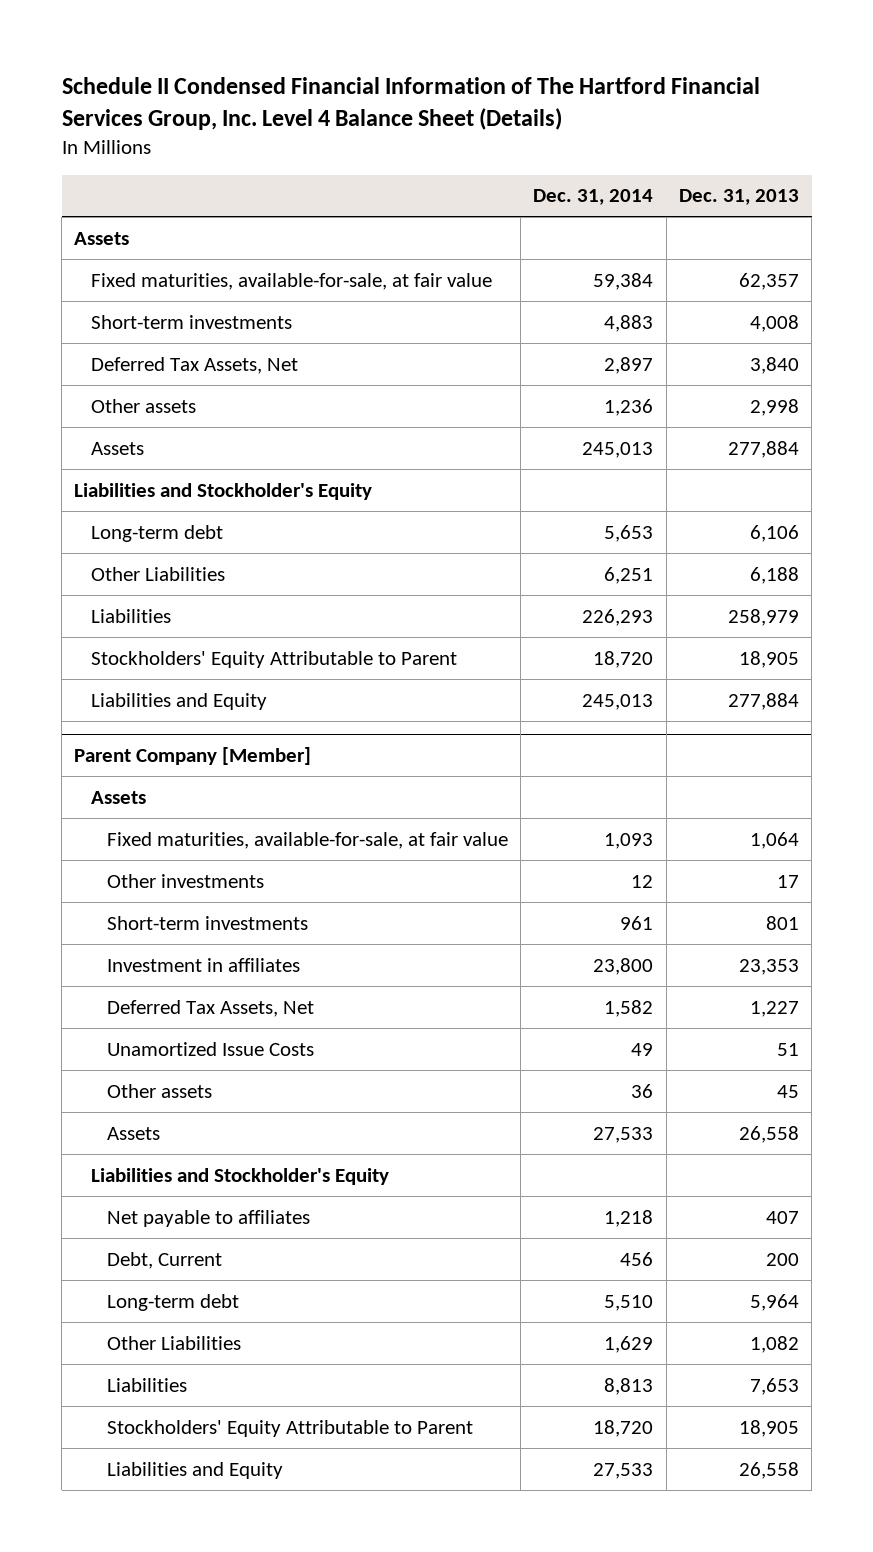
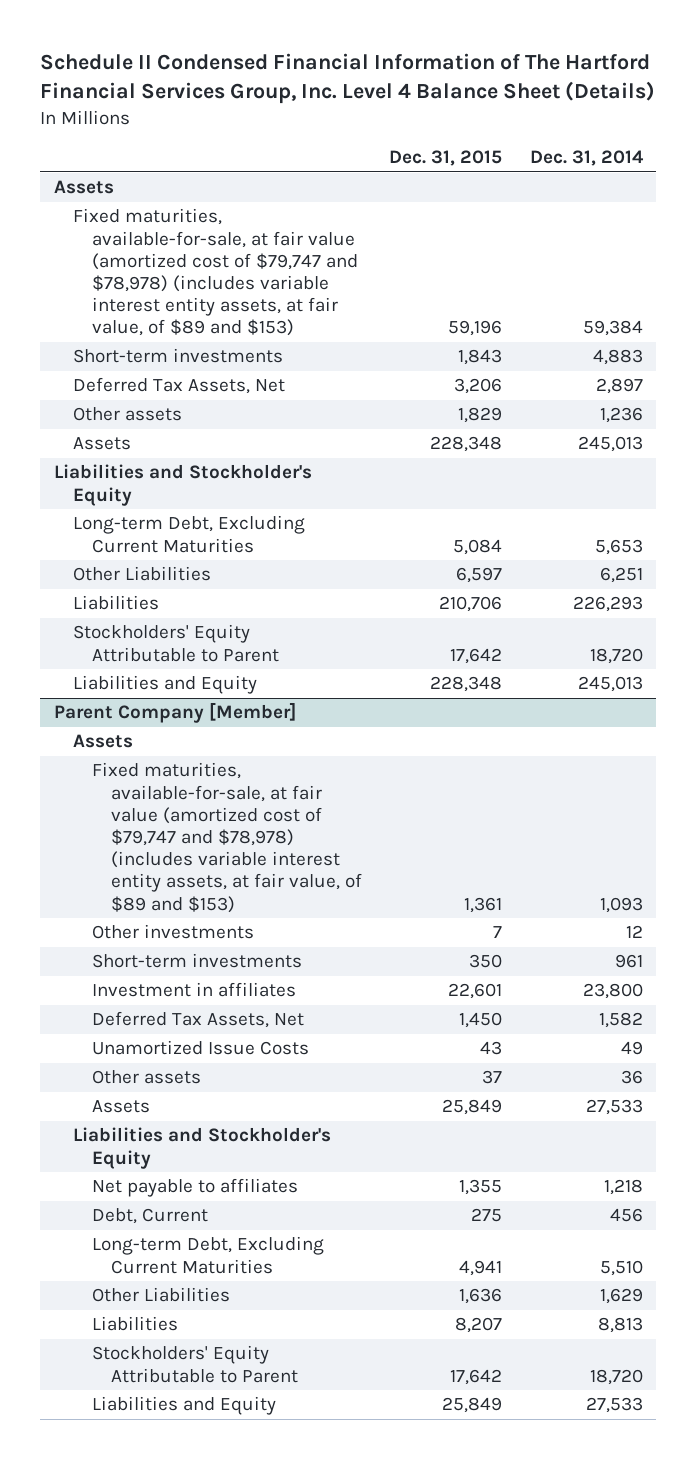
- | Dec. 31, 2014 | Dec. 31, 2013
+ | Dec. 31, 2015 | Dec. 31, 2014
- Fixed maturities, available-for-sale, at fair value | 59,384 | 62,357
+ Fixed maturities, available-for-sale, at fair value (amortized cost of $79,747 and $78,978) (includes variable interest entity assets, at fair value, of $89 and $153) | 59,196 | 59,384
- Long-term debt | 5,653 | 6,106
+ Long-term Debt, Excluding Current Maturities | 5,084 | 5,653
@ Parent Company [Member]
- Fixed maturities, available-for-sale, at fair value | 1,093 | 1,064
+ Fixed maturities, available-for-sale, at fair value (amortized cost of $79,747 and $78,978) (includes variable interest entity assets, at fair value, of $89 and $153) | 1,361 | 1,093
- Long-term debt | 5,510 | 5,964
+ Long-term Debt, Excluding Current Maturities | 4,941 | 5,510

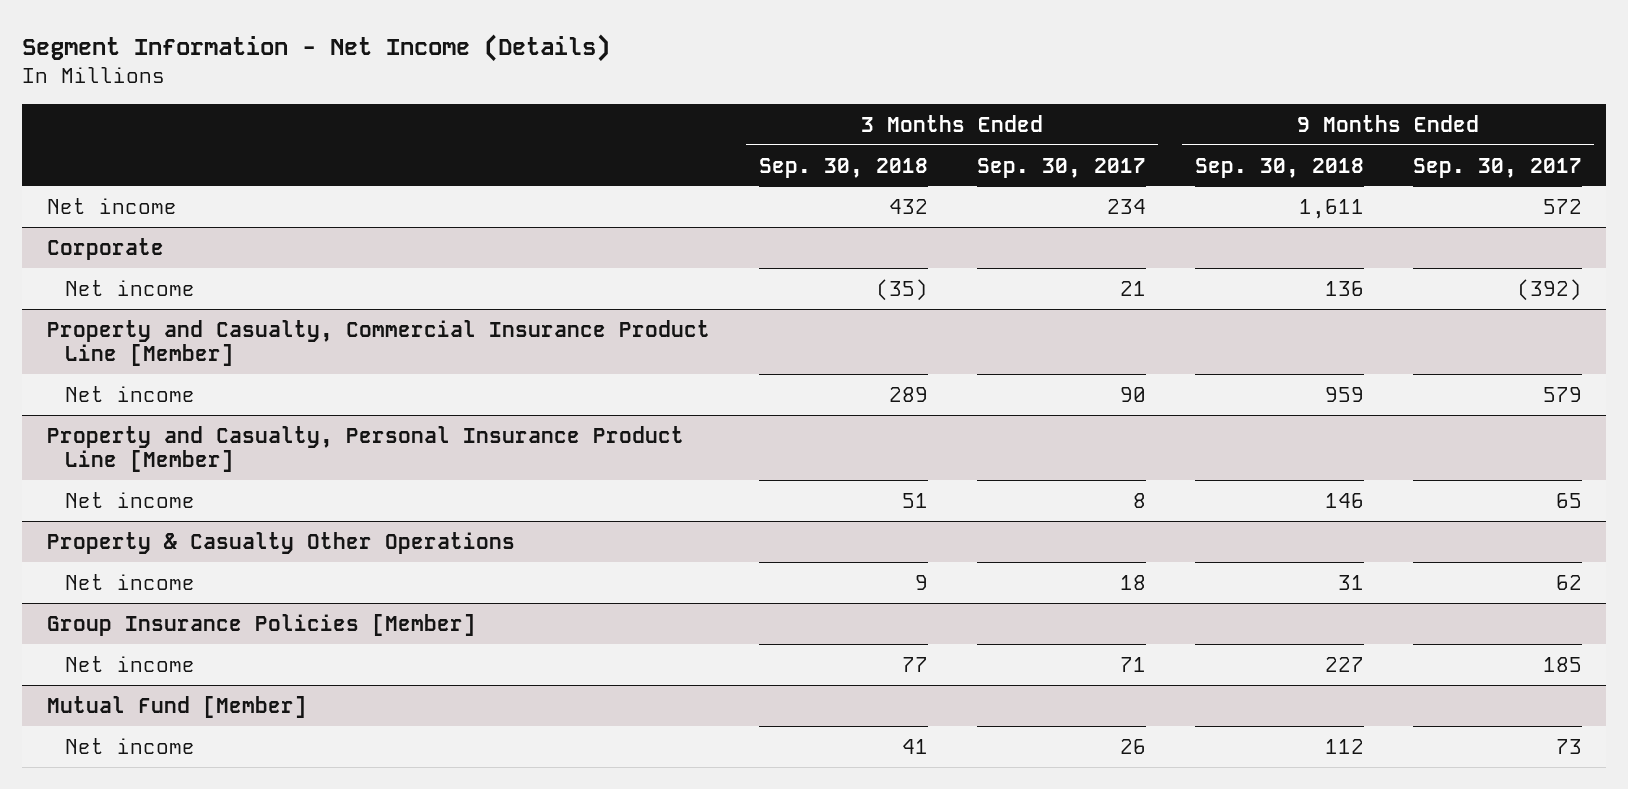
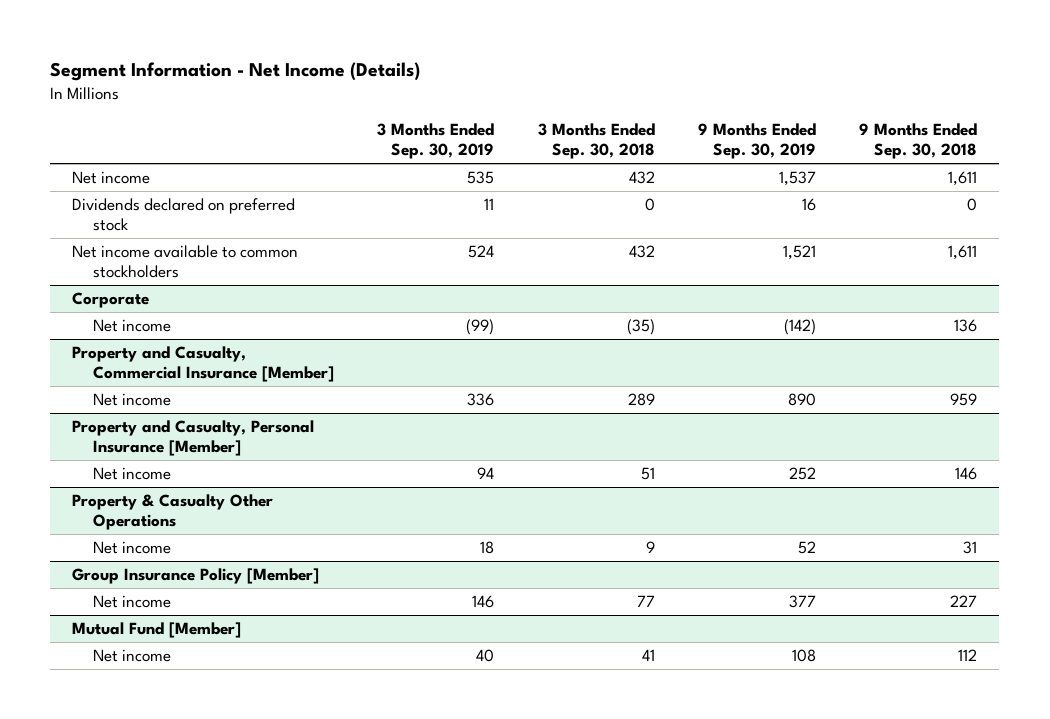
- | 3 Months Ended Sep. 30, 2018 | 3 Months Ended Sep. 30, 2017 | 9 Months Ended Sep. 30, 2018 | 9 Months Ended Sep. 30, 2017
+ | 3 Months Ended Sep. 30, 2019 | 3 Months Ended Sep. 30, 2018 | 9 Months Ended Sep. 30, 2019 | 9 Months Ended Sep. 30, 2018
+ Dividends declared on preferred stock | 11 | 0 | 16 | 0
+ Net income available to common stockholders | 524 | 432 | 1,521 | 1,611
- Property and Casualty, Commercial Insurance Product Line [Member]
+ Property and Casualty, Commercial Insurance [Member]
- Property and Casualty, Personal Insurance Product Line [Member]
+ Property and Casualty, Personal Insurance [Member]
- Group Insurance Policies [Member]
+ Group Insurance Policy [Member]

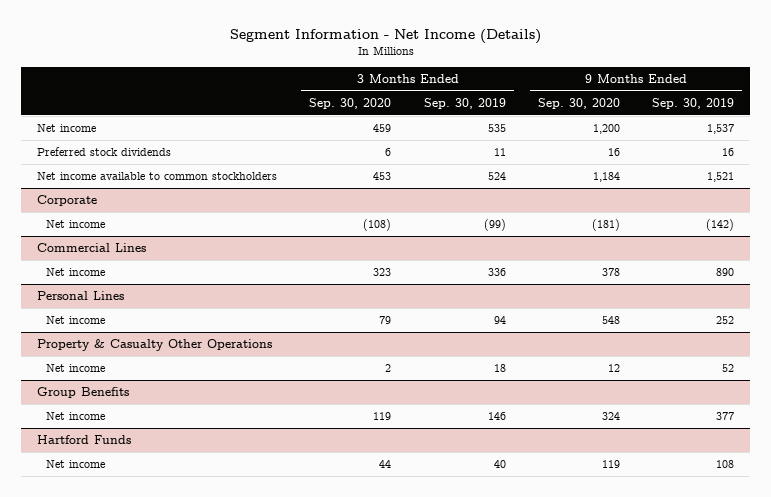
- | 3 Months Ended Sep. 30, 2019 | 3 Months Ended Sep. 30, 2018 | 9 Months Ended Sep. 30, 2019 | 9 Months Ended Sep. 30, 2018
+ | 3 Months Ended Sep. 30, 2020 | 3 Months Ended Sep. 30, 2019 | 9 Months Ended Sep. 30, 2020 | 9 Months Ended Sep. 30, 2019
- Dividends declared on preferred stock | 11 | 0 | 16 | 0
+ Preferred stock dividends | 6 | 11 | 16 | 16
- Property and Casualty, Commercial Insurance [Member]
+ Commercial Lines
- Property and Casualty, Personal Insurance [Member]
+ Personal Lines
- Group Insurance Policy [Member]
+ Group Benefits
- Mutual Fund [Member]
+ Hartford Funds

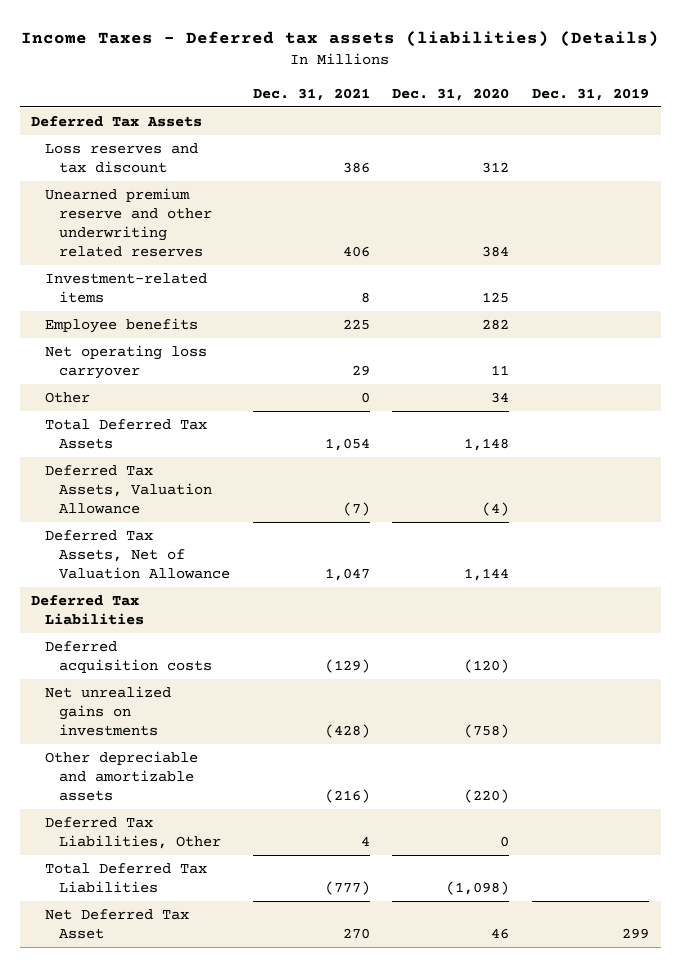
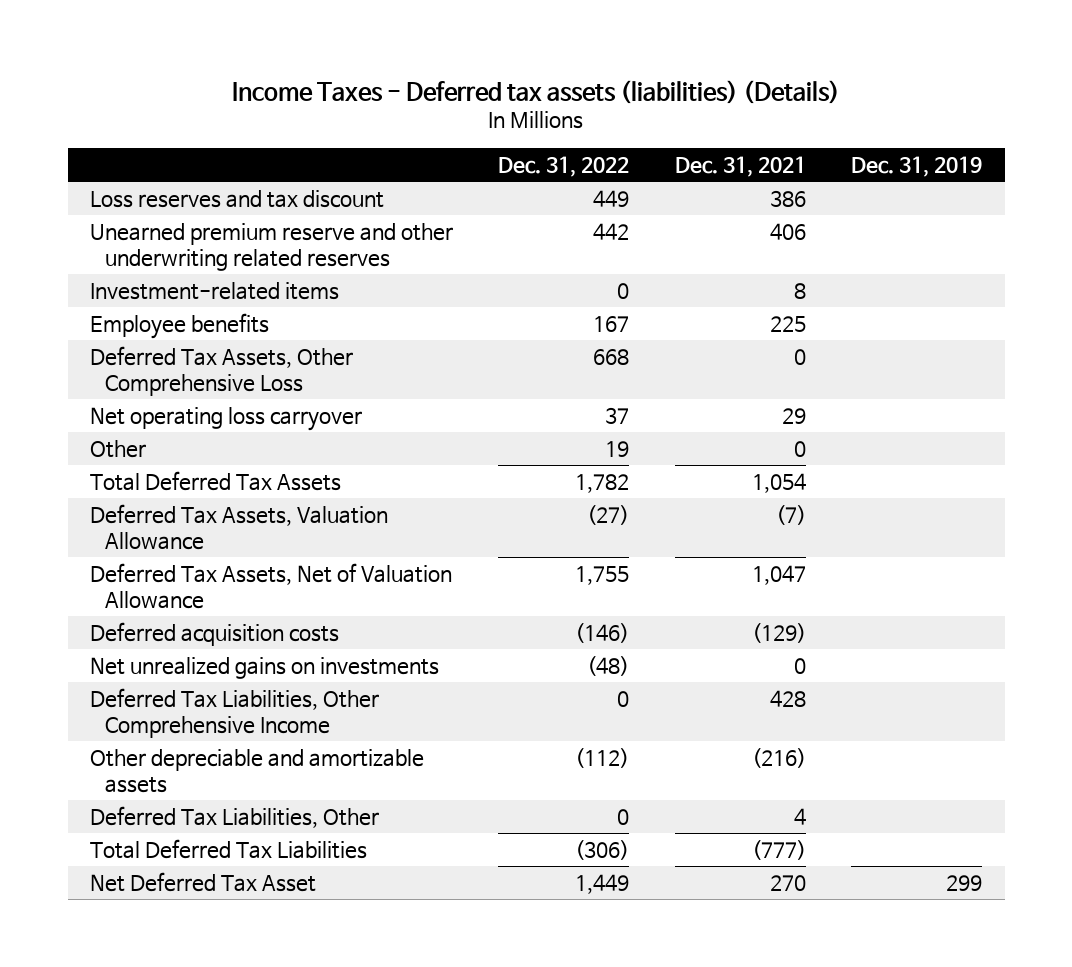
- | Dec. 31, 2021 | Dec. 31, 2020 | Dec. 31, 2019
+ | Dec. 31, 2022 | Dec. 31, 2021 | Dec. 31, 2019
- Deferred Tax Assets
+ Deferred Tax Assets, Other Comprehensive Loss | 668 | 0 |
- Deferred Tax Liabilities
- Net unrealized gains on investments | (428) | (758) |
+ Net unrealized gains on investments | (48) | 0 |
+ Deferred Tax Liabilities, Other Comprehensive Income | 0 | 428 |

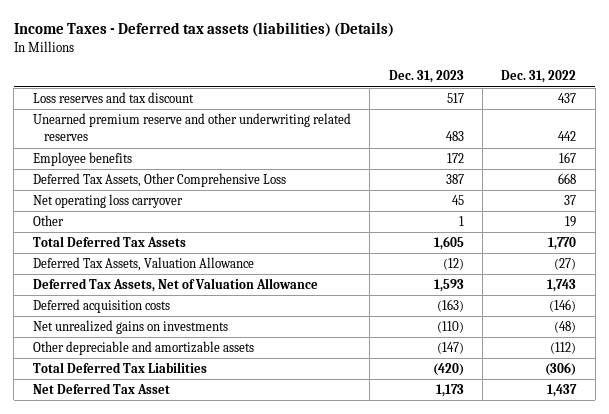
- | Dec. 31, 2022 | Dec. 31, 2021 | Dec. 31, 2019
+ | Dec. 31, 2023 | Dec. 31, 2022
- Loss reserves and tax discount | 449 | 386 |
+ Loss reserves and tax discount | 517 | 437
- Investment-related items | 0 | 8 |
- Total Deferred Tax Assets | 1,782 | 1,054 |
+ Total Deferred Tax Assets | 1,605 | 1,770
- Deferred Tax Assets, Net of Valuation Allowance | 1,755 | 1,047 |
+ Deferred Tax Assets, Net of Valuation Allowance | 1,593 | 1,743
- Deferred Tax Liabilities, Other Comprehensive Income | 0 | 428 |
- Deferred Tax Liabilities, Other | 0 | 4 |
- Net Deferred Tax Asset | 1,449 | 270 | 299
+ Net Deferred Tax Asset | 1,173 | 1,437

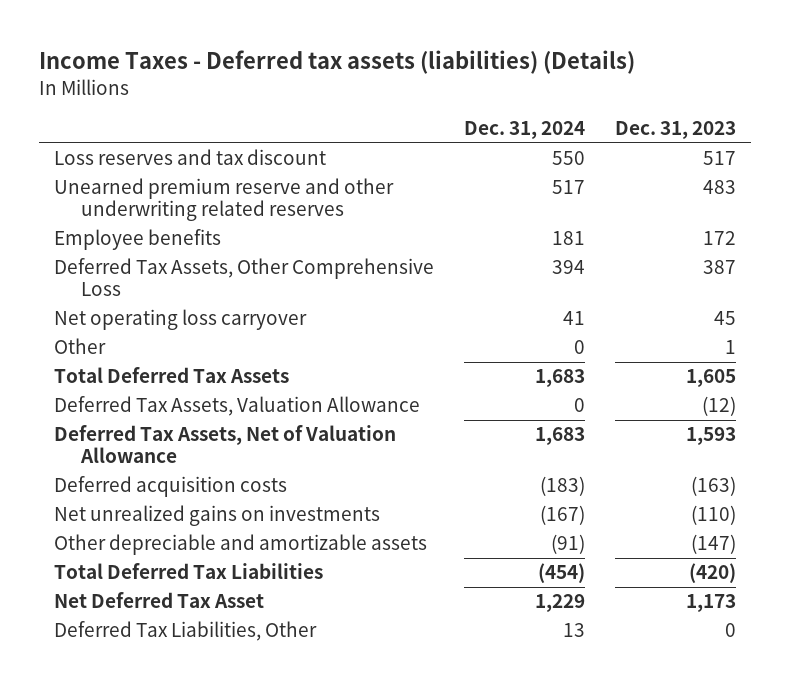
- | Dec. 31, 2023 | Dec. 31, 2022
+ | Dec. 31, 2024 | Dec. 31, 2023
+ Deferred Tax Liabilities, Other | 13 | 0

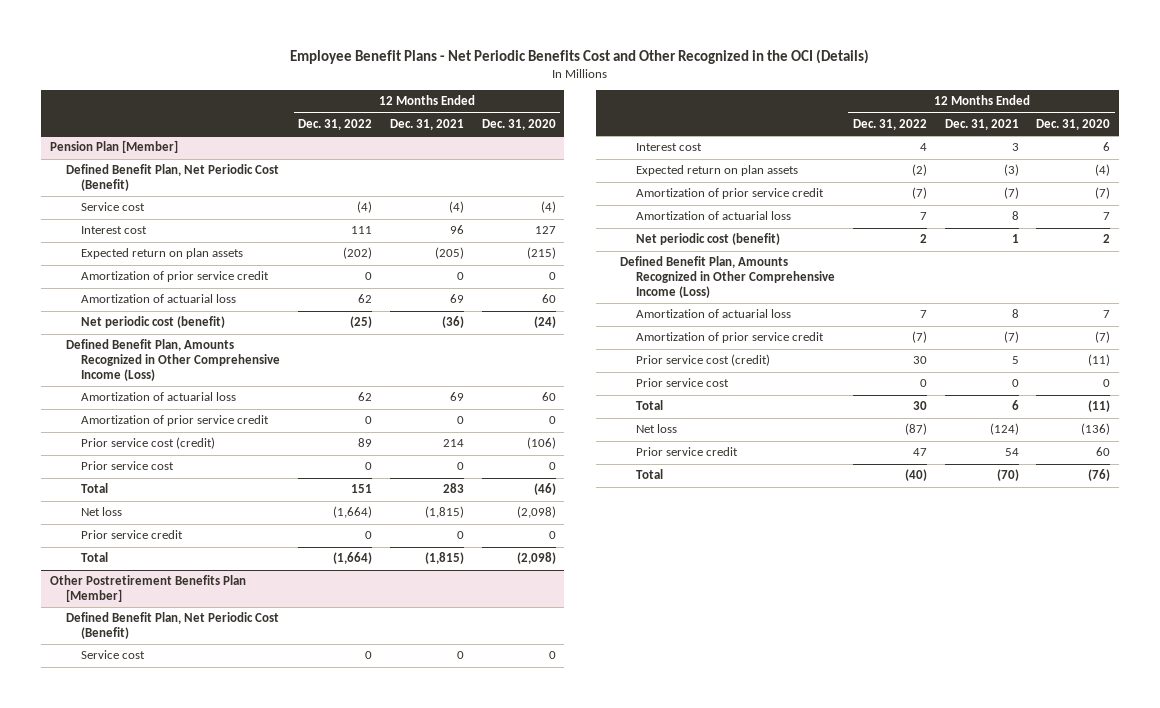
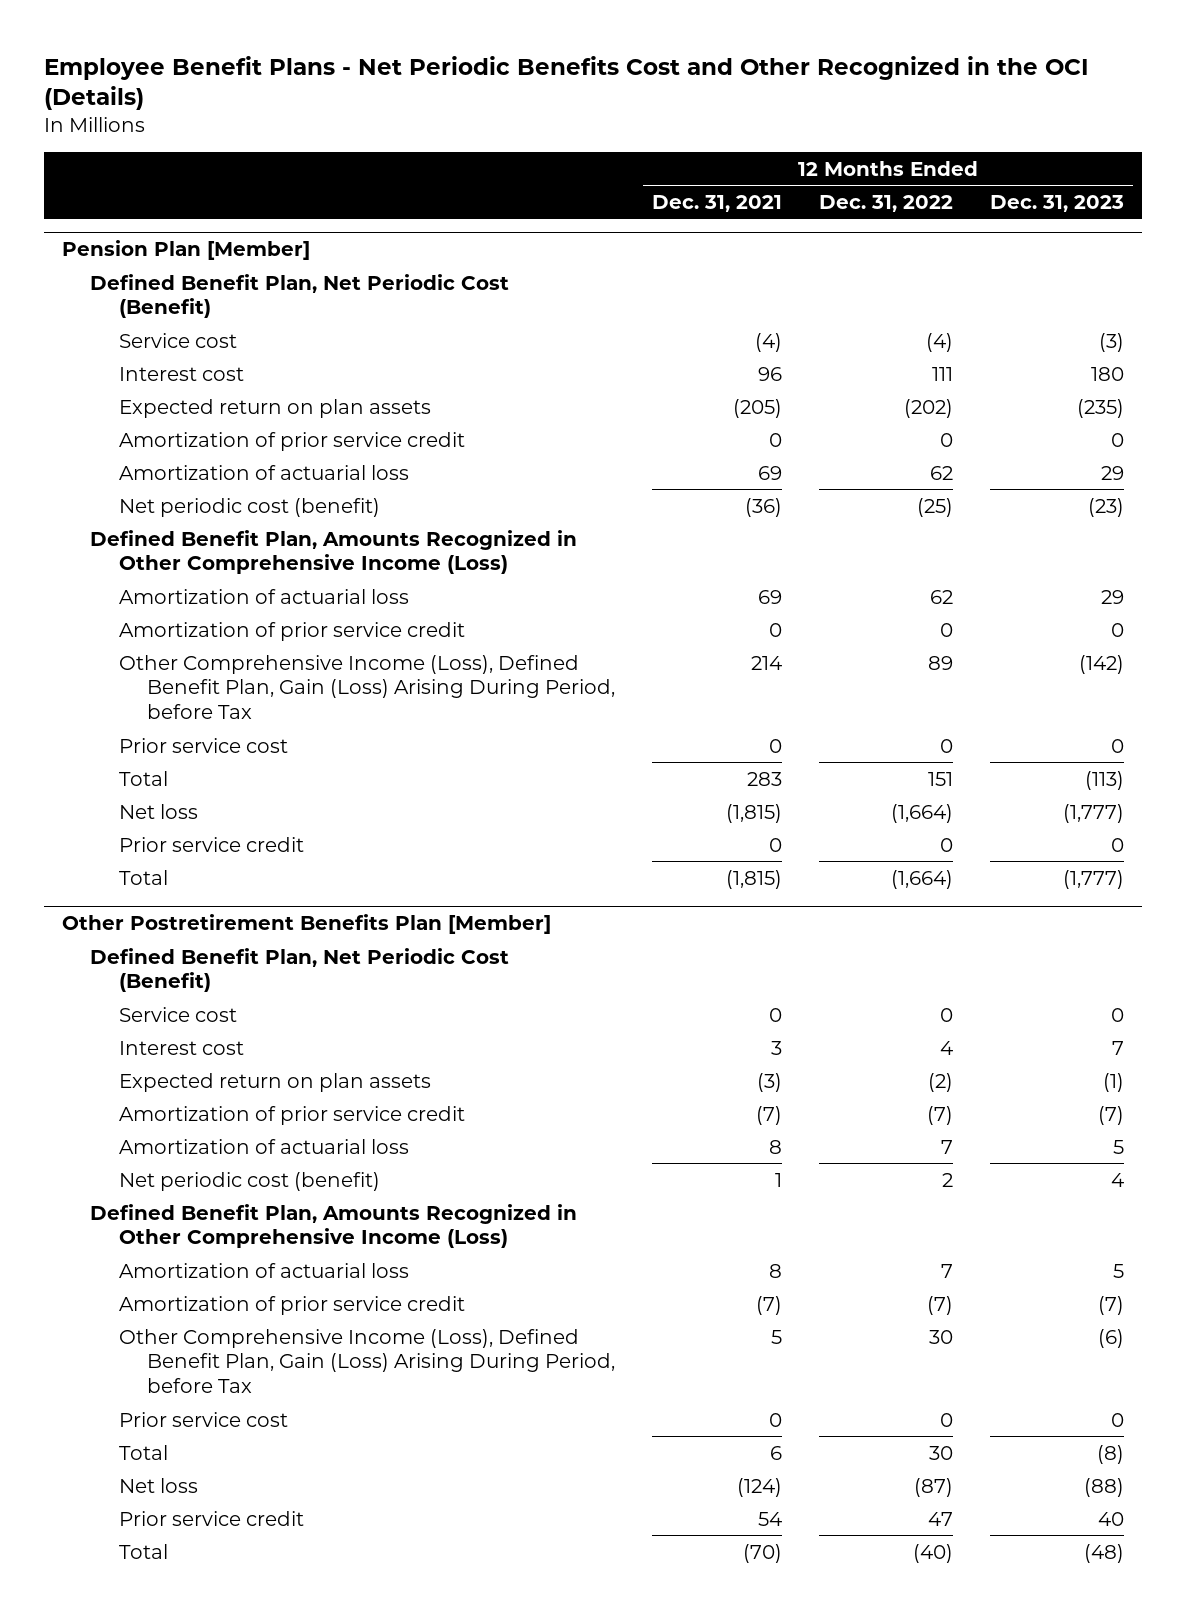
- | 12 Months Ended Dec. 31, 2022 | 12 Months Ended Dec. 31, 2021 | 12 Months Ended Dec. 31, 2020
+ | 12 Months Ended Dec. 31, 2021 | 12 Months Ended Dec. 31, 2022 | 12 Months Ended Dec. 31, 2023
@ Pension Plan [Member]
- Prior service cost (credit) | 89 | 214 | (106)
+ Other Comprehensive Income (Loss), Defined Benefit Plan, Gain (Loss) Arising During Period, before Tax | 214 | 89 | (142)
@ Other Postretirement Benefits Plan [Member]
- Prior service cost (credit) | 30 | 5 | (11)
+ Other Comprehensive Income (Loss), Defined Benefit Plan, Gain (Loss) Arising During Period, before Tax | 5 | 30 | (6)

